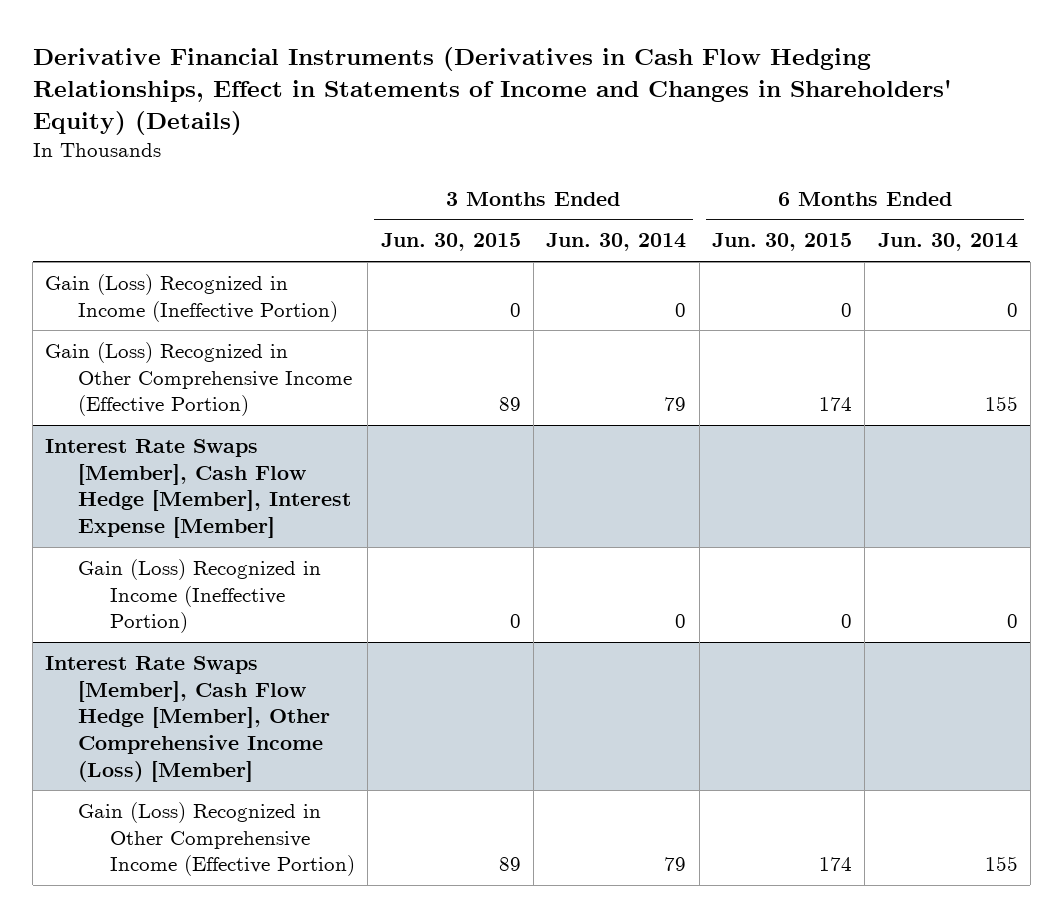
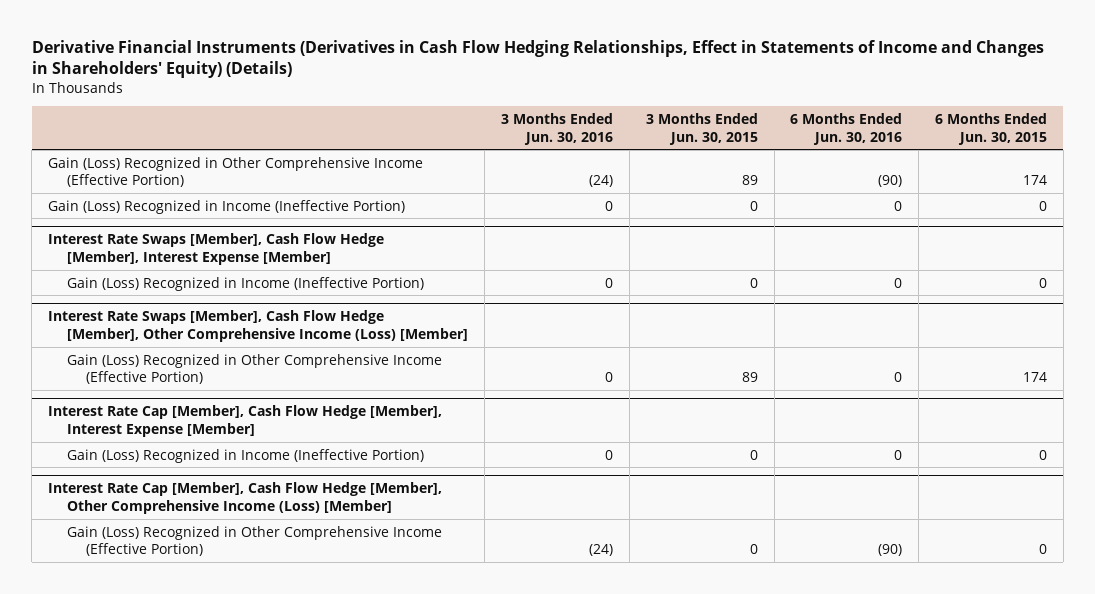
- | 3 Months Ended Jun. 30, 2015 | 3 Months Ended Jun. 30, 2014 | 6 Months Ended Jun. 30, 2015 | 6 Months Ended Jun. 30, 2014
+ | 3 Months Ended Jun. 30, 2016 | 3 Months Ended Jun. 30, 2015 | 6 Months Ended Jun. 30, 2016 | 6 Months Ended Jun. 30, 2015
moved down: Gain (Loss) Recognized in Income (Ineffective Portion) | 0 | 0 | 0 | 0
+ Interest Rate Cap [Member], Cash Flow Hedge [Member], Interest Expense [Member]
+ Gain (Loss) Recognized in Income (Ineffective Portion) | 0 | 0 | 0 | 0
+ Interest Rate Cap [Member], Cash Flow Hedge [Member], Other Comprehensive Income (Loss) [Member]
+ Gain (Loss) Recognized in Other Comprehensive Income (Effective Portion) | (24) | 0 | (90) | 0

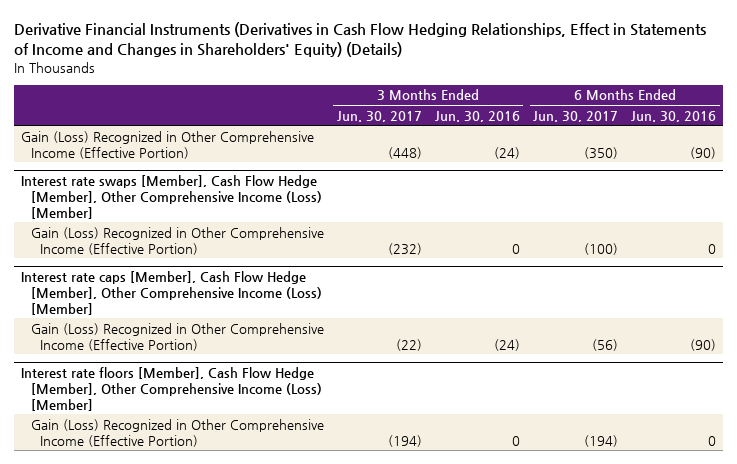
- | 3 Months Ended Jun. 30, 2016 | 3 Months Ended Jun. 30, 2015 | 6 Months Ended Jun. 30, 2016 | 6 Months Ended Jun. 30, 2015
+ | 3 Months Ended Jun. 30, 2017 | 3 Months Ended Jun. 30, 2016 | 6 Months Ended Jun. 30, 2017 | 6 Months Ended Jun. 30, 2016
- Gain (Loss) Recognized in Income (Ineffective Portion) | 0 | 0 | 0 | 0
- Interest Rate Swaps [Member], Cash Flow Hedge [Member], Interest Expense [Member]
- Gain (Loss) Recognized in Income (Ineffective Portion) | 0 | 0 | 0 | 0
- Interest Rate Swaps [Member], Cash Flow Hedge [Member], Other Comprehensive Income (Loss) [Member]
+ Interest rate swaps [Member], Cash Flow Hedge [Member], Other Comprehensive Income (Loss) [Member]
- Interest Rate Cap [Member], Cash Flow Hedge [Member], Interest Expense [Member]
- Gain (Loss) Recognized in Income (Ineffective Portion) | 0 | 0 | 0 | 0
- Interest Rate Cap [Member], Cash Flow Hedge [Member], Other Comprehensive Income (Loss) [Member]
+ Interest rate caps [Member], Cash Flow Hedge [Member], Other Comprehensive Income (Loss) [Member]
+ Interest rate floors [Member], Cash Flow Hedge [Member], Other Comprehensive Income (Loss) [Member]
+ Gain (Loss) Recognized in Other Comprehensive Income (Effective Portion) | (194) | 0 | (194) | 0

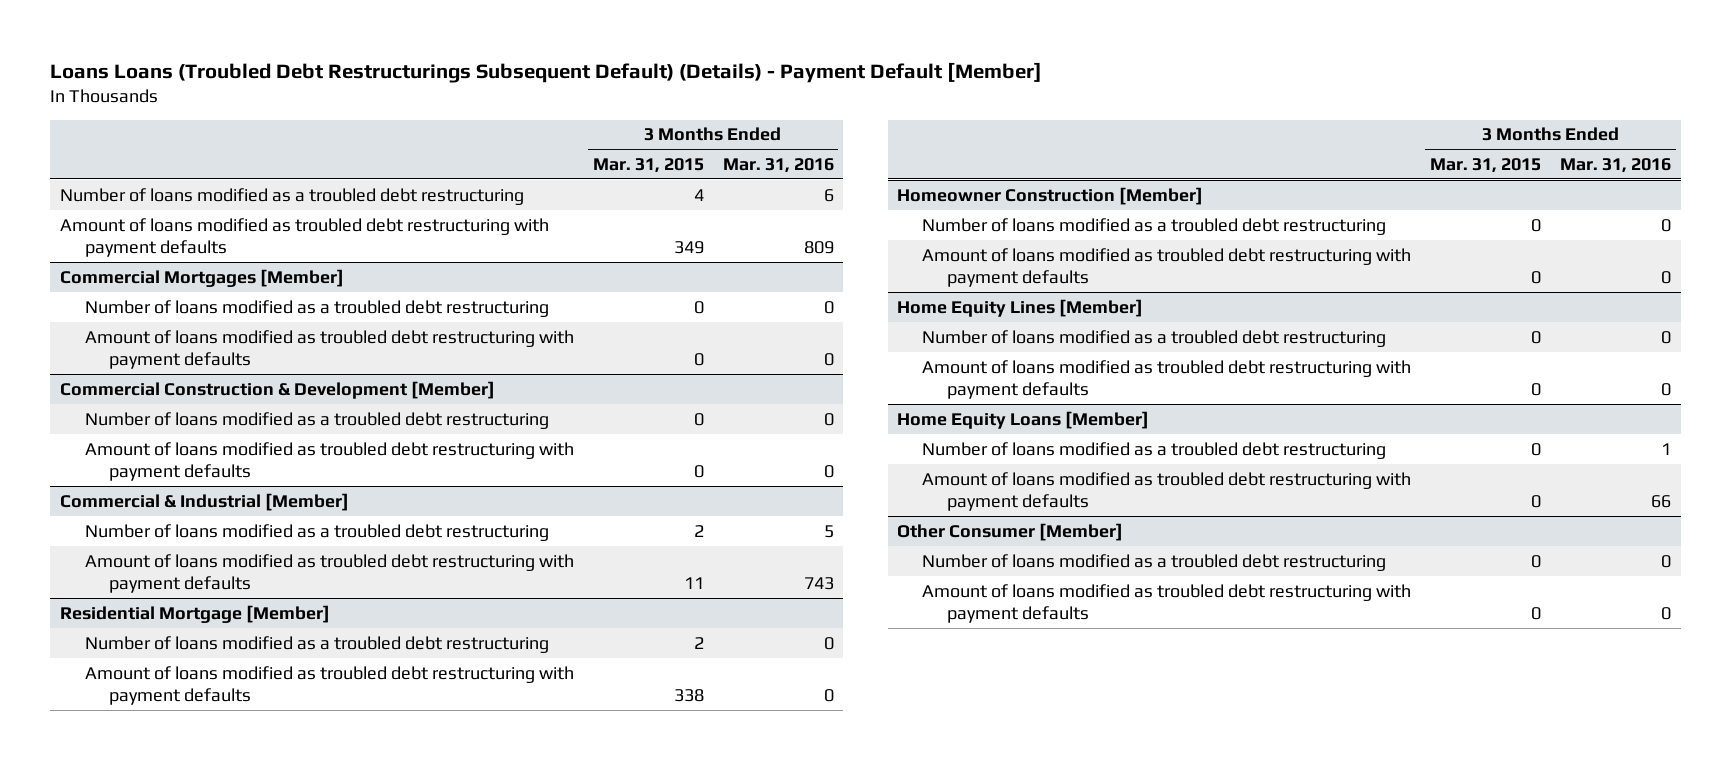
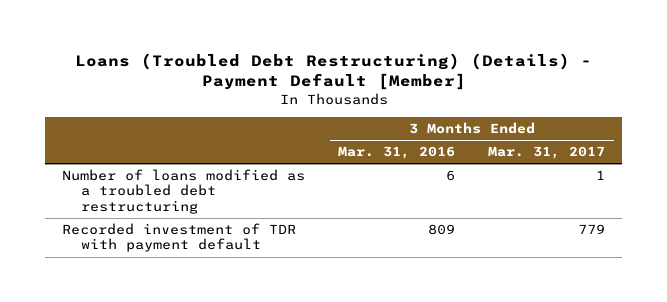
- Loans Loans (Troubled Debt Restructurings Subsequent Default) (Details) - Payment Default [Member]
+ Loans (Troubled Debt Restructuring) (Details) - Payment Default [Member]
- | 3 Months Ended Mar. 31, 2015 | 3 Months Ended Mar. 31, 2016
+ | 3 Months Ended Mar. 31, 2016 | 3 Months Ended Mar. 31, 2017
- Amount of loans modified as troubled debt restructuring with payment defaults | 349 | 809
- Commercial Mortgages [Member]
- Number of loans modified as a troubled debt restructuring | 0 | 0
- Amount of loans modified as troubled debt restructuring with payment defaults | 0 | 0
- Commercial Construction & Development [Member]
- Number of loans modified as a troubled debt restructuring | 0 | 0
- Amount of loans modified as troubled debt restructuring with payment defaults | 0 | 0
- Commercial & Industrial [Member]
- Number of loans modified as a troubled debt restructuring | 2 | 5
- Amount of loans modified as troubled debt restructuring with payment defaults | 11 | 743
- Residential Mortgage [Member]
- Number of loans modified as a troubled debt restructuring | 2 | 0
- Amount of loans modified as troubled debt restructuring with payment defaults | 338 | 0
- Homeowner Construction [Member]
- Number of loans modified as a troubled debt restructuring | 0 | 0
- Amount of loans modified as troubled debt restructuring with payment defaults | 0 | 0
- Home Equity Lines [Member]
- Number of loans modified as a troubled debt restructuring | 0 | 0
- Amount of loans modified as troubled debt restructuring with payment defaults | 0 | 0
- Home Equity Loans [Member]
- Number of loans modified as a troubled debt restructuring | 0 | 1
- Amount of loans modified as troubled debt restructuring with payment defaults | 0 | 66
- Other Consumer [Member]
- Number of loans modified as a troubled debt restructuring | 0 | 0
- Amount of loans modified as troubled debt restructuring with payment defaults | 0 | 0
+ Recorded investment of TDR with payment default | 809 | 779

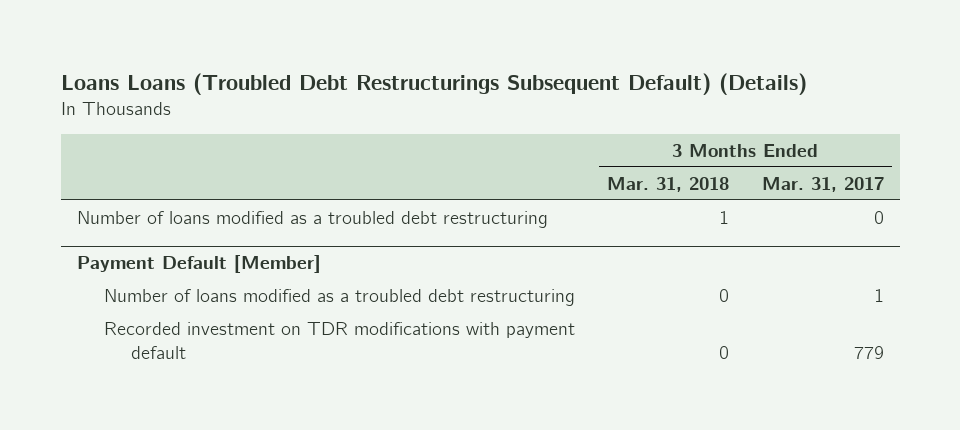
- Loans (Troubled Debt Restructuring) (Details) - Payment Default [Member]
+ Loans Loans (Troubled Debt Restructurings Subsequent Default) (Details)
- | 3 Months Ended Mar. 31, 2016 | 3 Months Ended Mar. 31, 2017
+ | 3 Months Ended Mar. 31, 2018 | 3 Months Ended Mar. 31, 2017
+ Number of loans modified as a troubled debt restructuring | 1 | 0
+ Payment Default [Member]
- Recorded investment of TDR with payment default | 809 | 779
+ Recorded investment on TDR modifications with payment default | 0 | 779

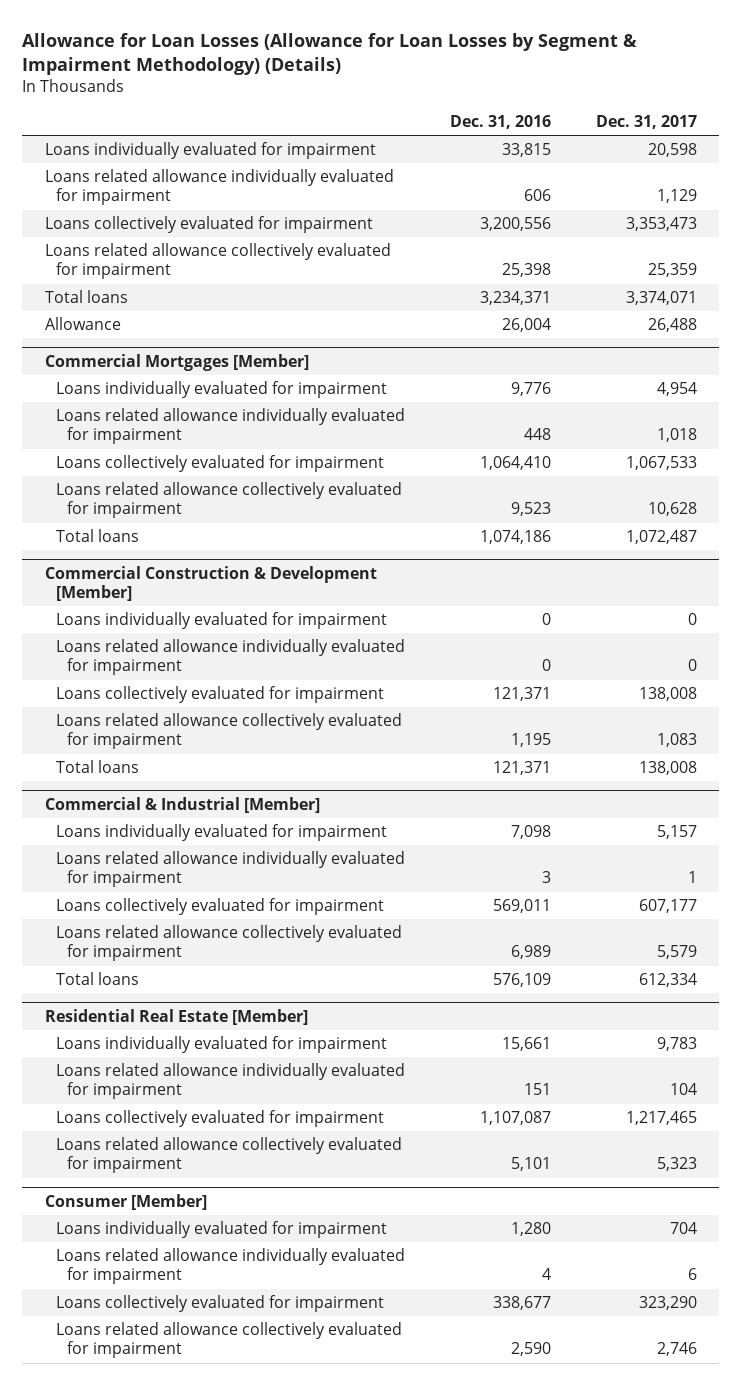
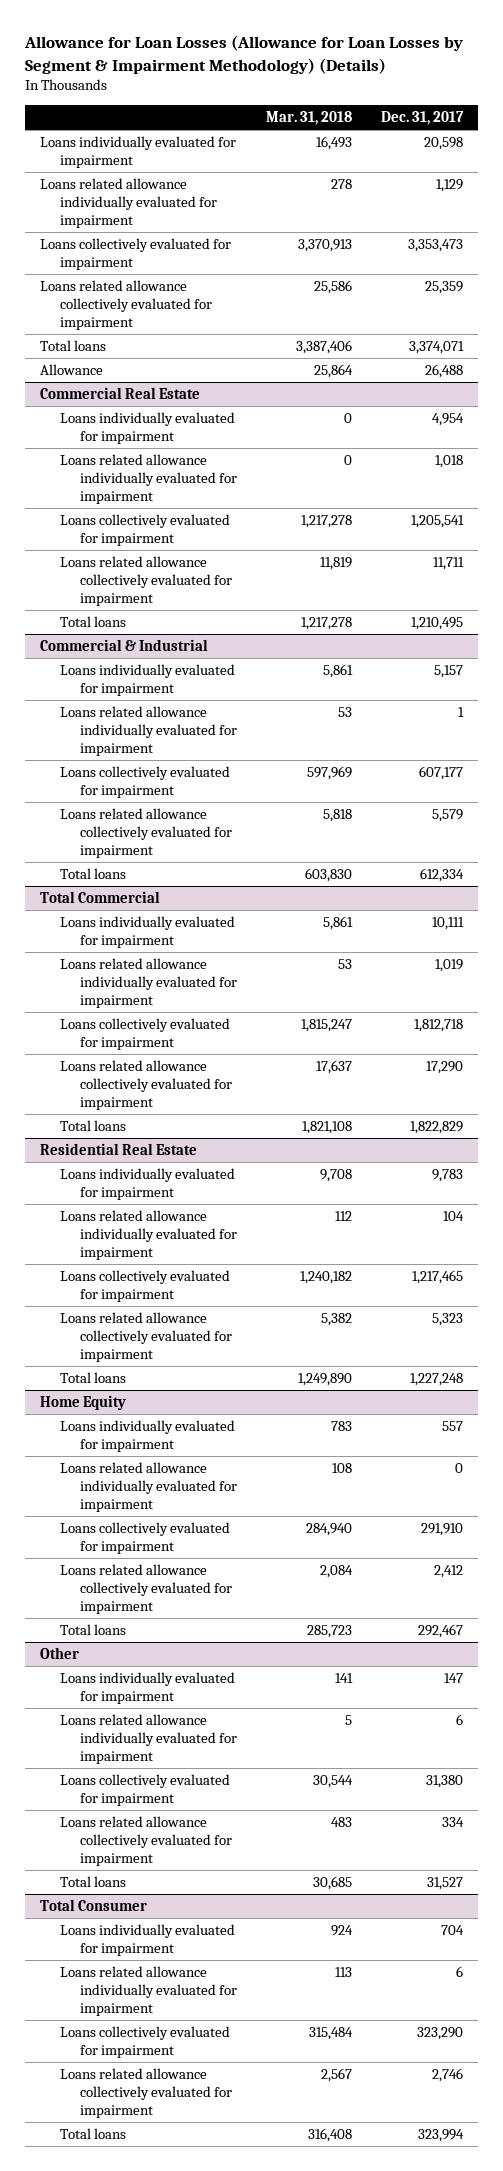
- | Dec. 31, 2016 | Dec. 31, 2017
+ | Mar. 31, 2018 | Dec. 31, 2017
- Commercial Mortgages [Member]
+ Commercial Real Estate
- Loans collectively evaluated for impairment | 1,064,410 | 1,067,533
- Loans related allowance collectively evaluated for impairment | 9,523 | 10,628
- Total loans | 1,074,186 | 1,072,487
- Commercial Construction & Development [Member]
- Loans individually evaluated for impairment | 0 | 0
- Loans related allowance individually evaluated for impairment | 0 | 0
- Loans collectively evaluated for impairment | 121,371 | 138,008
- Loans related allowance collectively evaluated for impairment | 1,195 | 1,083
- Total loans | 121,371 | 138,008
- Commercial & Industrial [Member]
+ Loans collectively evaluated for impairment | 1,217,278 | 1,205,541
+ Loans related allowance collectively evaluated for impairment | 11,819 | 11,711
+ Total loans | 1,217,278 | 1,210,495
+ Commercial & Industrial
- Residential Real Estate [Member]
+ Total Commercial
+ Loans individually evaluated for impairment | 5,861 | 10,111
+ Loans related allowance individually evaluated for impairment | 53 | 1,019
+ Loans collectively evaluated for impairment | 1,815,247 | 1,812,718
+ Loans related allowance collectively evaluated for impairment | 17,637 | 17,290
+ Total loans | 1,821,108 | 1,822,829
+ Residential Real Estate
- Consumer [Member]
+ Total loans | 1,249,890 | 1,227,248
+ Home Equity
+ Loans individually evaluated for impairment | 783 | 557
+ Loans related allowance individually evaluated for impairment | 108 | 0
+ Loans collectively evaluated for impairment | 284,940 | 291,910
+ Loans related allowance collectively evaluated for impairment | 2,084 | 2,412
+ Total loans | 285,723 | 292,467
+ Other
+ Loans individually evaluated for impairment | 141 | 147
+ Loans related allowance individually evaluated for impairment | 5 | 6
+ Loans collectively evaluated for impairment | 30,544 | 31,380
+ Loans related allowance collectively evaluated for impairment | 483 | 334
+ Total loans | 30,685 | 31,527
+ Total Consumer
+ Total loans | 316,408 | 323,994

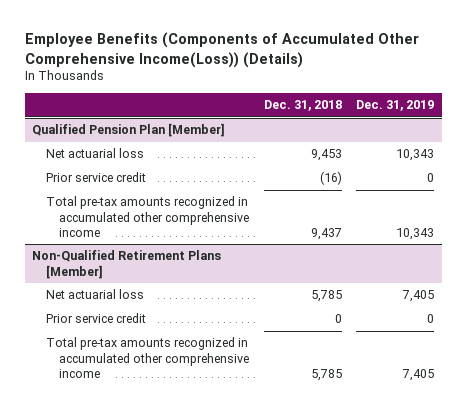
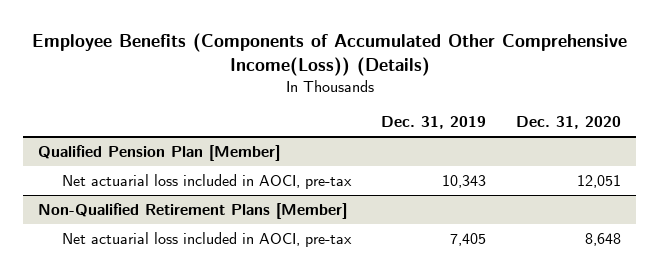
- | Dec. 31, 2018 | Dec. 31, 2019
+ | Dec. 31, 2019 | Dec. 31, 2020
@ Qualified Pension Plan [Member]
- Net actuarial loss | 9,453 | 10,343
- Prior service credit | (16) | 0
- Total pre-tax amounts recognized in accumulated other comprehensive income | 9,437 | 10,343
+ Net actuarial loss included in AOCI, pre-tax | 10,343 | 12,051
@ Non-Qualified Retirement Plans [Member]
- Net actuarial loss | 5,785 | 7,405
- Prior service credit | 0 | 0
- Total pre-tax amounts recognized in accumulated other comprehensive income | 5,785 | 7,405
+ Net actuarial loss included in AOCI, pre-tax | 7,405 | 8,648

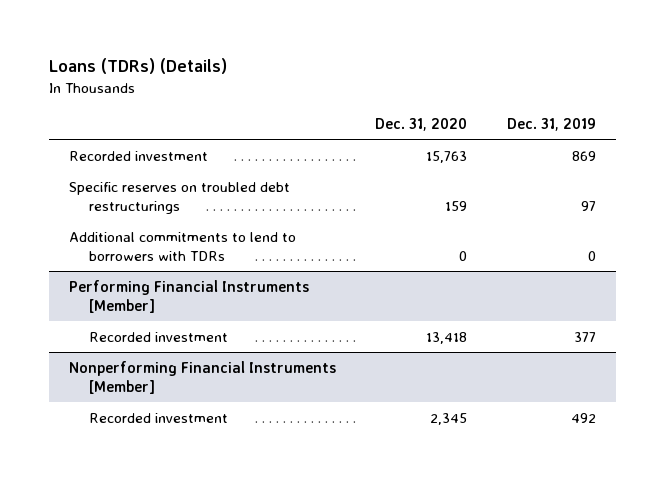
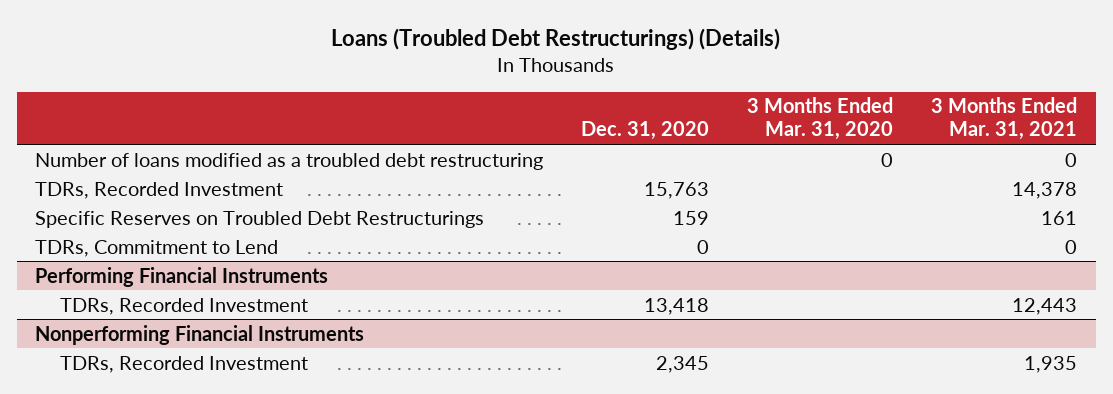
- Loans (TDRs) (Details)
+ Loans (Troubled Debt Restructurings) (Details)
- | Dec. 31, 2020 | Dec. 31, 2019
+ | Dec. 31, 2020 | 3 Months Ended Mar. 31, 2020 | 3 Months Ended Mar. 31, 2021
- Recorded investment | 15,763 | 869
- Specific reserves on troubled debt restructurings | 159 | 97
- Additional commitments to lend to borrowers with TDRs | 0 | 0
- Performing Financial Instruments [Member]
- Recorded investment | 13,418 | 377
- Nonperforming Financial Instruments [Member]
- Recorded investment | 2,345 | 492
+ Number of loans modified as a troubled debt restructuring | | 0 | 0
+ TDRs, Recorded Investment | 15,763 | | 14,378
+ Specific Reserves on Troubled Debt Restructurings | 159 | | 161
+ TDRs, Commitment to Lend | 0 | | 0
+ Performing Financial Instruments
+ TDRs, Recorded Investment | 13,418 | | 12,443
+ Nonperforming Financial Instruments
+ TDRs, Recorded Investment | 2,345 | | 1,935

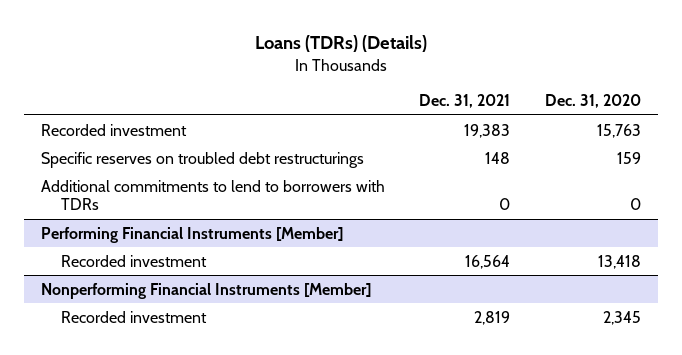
- Loans (Troubled Debt Restructurings) (Details)
+ Loans (TDRs) (Details)
- | Dec. 31, 2020 | 3 Months Ended Mar. 31, 2020 | 3 Months Ended Mar. 31, 2021
+ | Dec. 31, 2021 | Dec. 31, 2020
- Number of loans modified as a troubled debt restructuring | | 0 | 0
- TDRs, Recorded Investment | 15,763 | | 14,378
- Specific Reserves on Troubled Debt Restructurings | 159 | | 161
- TDRs, Commitment to Lend | 0 | | 0
- Performing Financial Instruments
- TDRs, Recorded Investment | 13,418 | | 12,443
- Nonperforming Financial Instruments
- TDRs, Recorded Investment | 2,345 | | 1,935
+ Recorded investment | 19,383 | 15,763
+ Specific reserves on troubled debt restructurings | 148 | 159
+ Additional commitments to lend to borrowers with TDRs | 0 | 0
+ Performing Financial Instruments [Member]
+ Recorded investment | 16,564 | 13,418
+ Nonperforming Financial Instruments [Member]
+ Recorded investment | 2,819 | 2,345

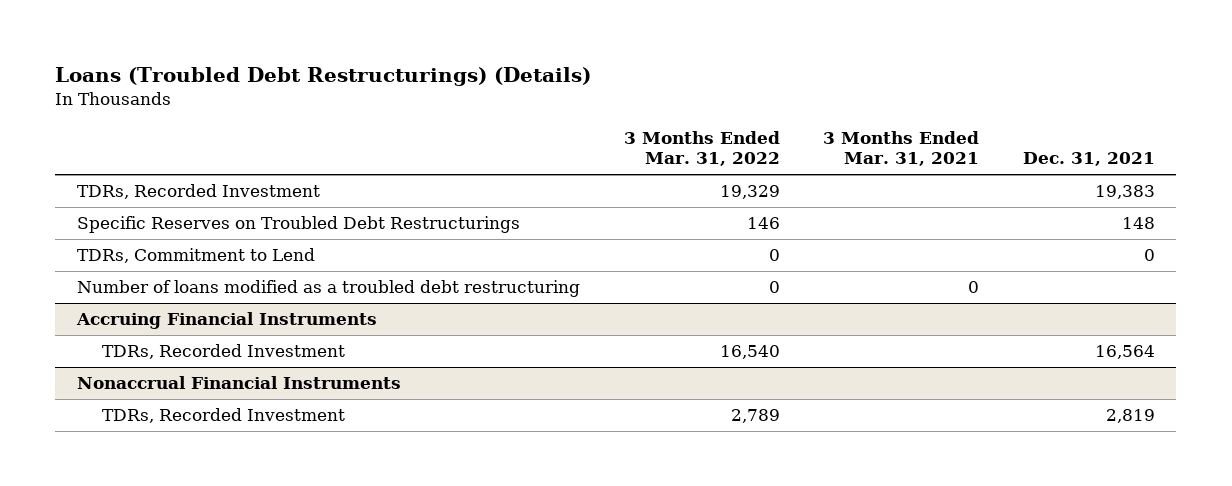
- Loans (TDRs) (Details)
+ Loans (Troubled Debt Restructurings) (Details)
- | Dec. 31, 2021 | Dec. 31, 2020
+ | 3 Months Ended Mar. 31, 2022 | 3 Months Ended Mar. 31, 2021 | Dec. 31, 2021
- Recorded investment | 19,383 | 15,763
- Specific reserves on troubled debt restructurings | 148 | 159
- Additional commitments to lend to borrowers with TDRs | 0 | 0
- Performing Financial Instruments [Member]
- Recorded investment | 16,564 | 13,418
- Nonperforming Financial Instruments [Member]
- Recorded investment | 2,819 | 2,345
+ TDRs, Recorded Investment | 19,329 | | 19,383
+ Specific Reserves on Troubled Debt Restructurings | 146 | | 148
+ TDRs, Commitment to Lend | 0 | | 0
+ Number of loans modified as a troubled debt restructuring | 0 | 0 |
+ Accruing Financial Instruments
+ TDRs, Recorded Investment | 16,540 | | 16,564
+ Nonaccrual Financial Instruments
+ TDRs, Recorded Investment | 2,789 | | 2,819

